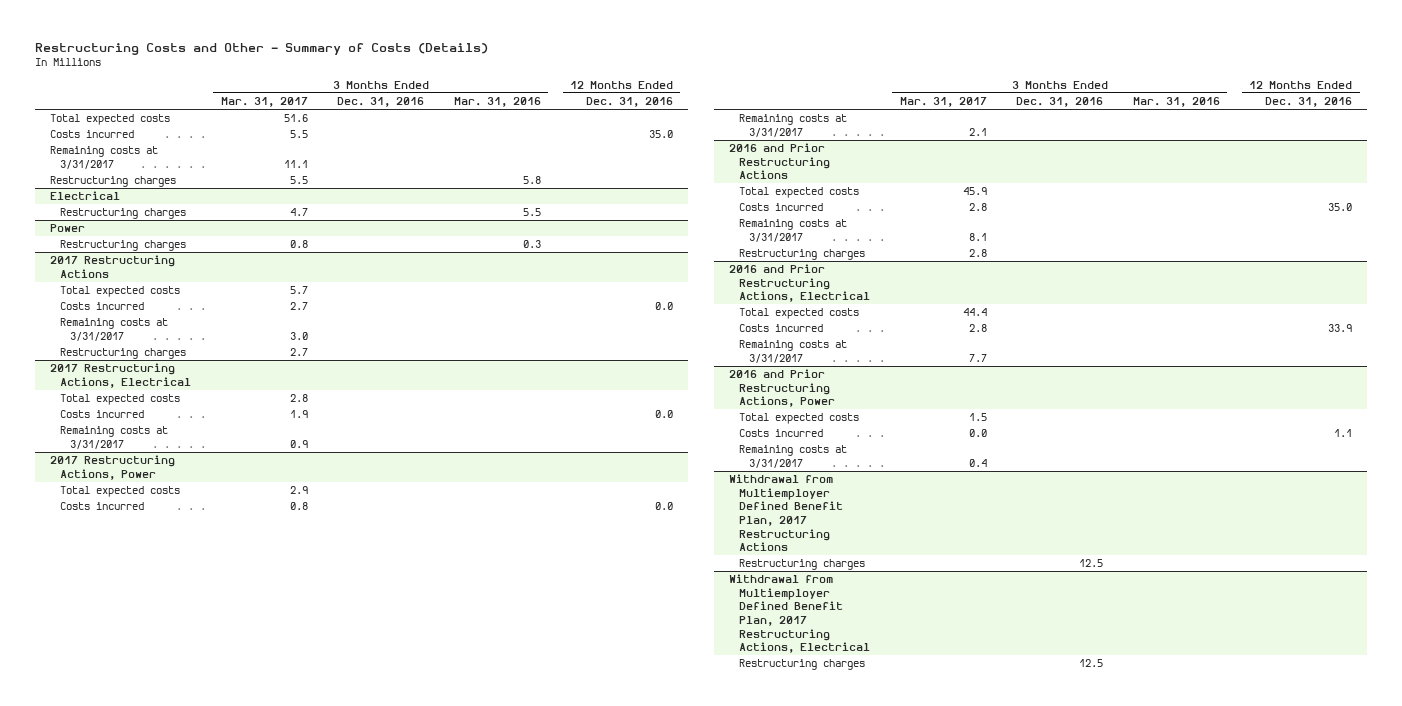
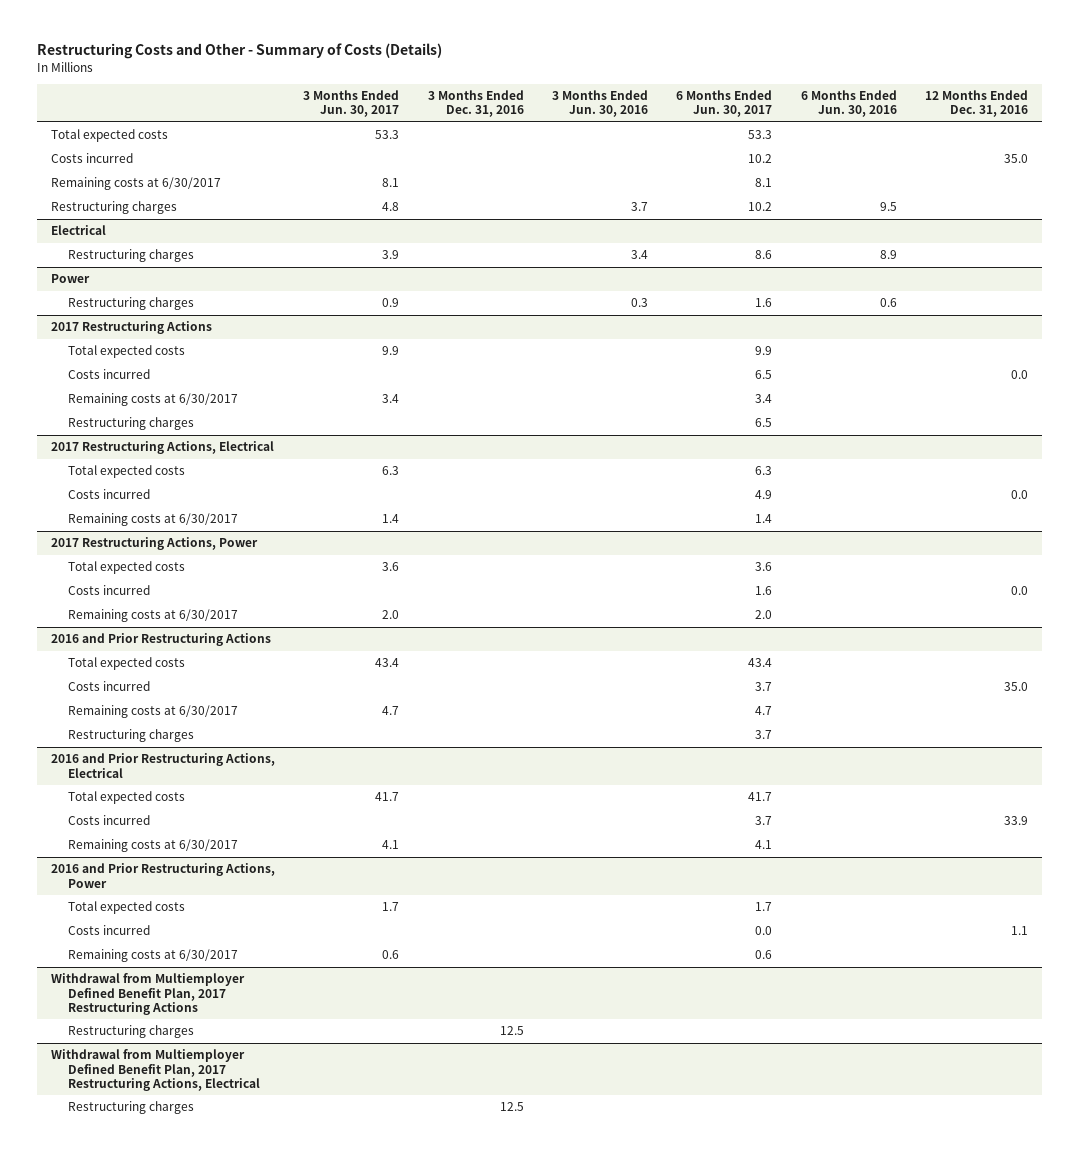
- | 3 Months Ended Mar. 31, 2017 | 3 Months Ended Dec. 31, 2016 | 3 Months Ended Mar. 31, 2016 | 12 Months Ended Dec. 31, 2016
+ | 3 Months Ended Jun. 30, 2017 | 3 Months Ended Dec. 31, 2016 | 3 Months Ended Jun. 30, 2016 | 6 Months Ended Jun. 30, 2017 | 6 Months Ended Jun. 30, 2016 | 12 Months Ended Dec. 31, 2016
- Remaining costs at 3/31/2017 | 11.1 | | |
+ Remaining costs at 6/30/2017 | 8.1 | | | 8.1 | |
@ 2017 Restructuring Actions
- Remaining costs at 3/31/2017 | 3.0 | | |
+ Remaining costs at 6/30/2017 | 3.4 | | | 3.4 | |
@ 2017 Restructuring Actions, Electrical
- Remaining costs at 3/31/2017 | 0.9 | | |
+ Remaining costs at 6/30/2017 | 1.4 | | | 1.4 | |
@ 2017 Restructuring Actions, Power
- Remaining costs at 3/31/2017 | 2.1 | | |
+ Remaining costs at 6/30/2017 | 2.0 | | | 2.0 | |
@ 2016 and Prior Restructuring Actions
- Remaining costs at 3/31/2017 | 8.1 | | |
+ Remaining costs at 6/30/2017 | 4.7 | | | 4.7 | |
@ 2016 and Prior Restructuring Actions, Electrical
- Remaining costs at 3/31/2017 | 7.7 | | |
+ Remaining costs at 6/30/2017 | 4.1 | | | 4.1 | |
@ 2016 and Prior Restructuring Actions, Power
- Remaining costs at 3/31/2017 | 0.4 | | |
+ Remaining costs at 6/30/2017 | 0.6 | | | 0.6 | |

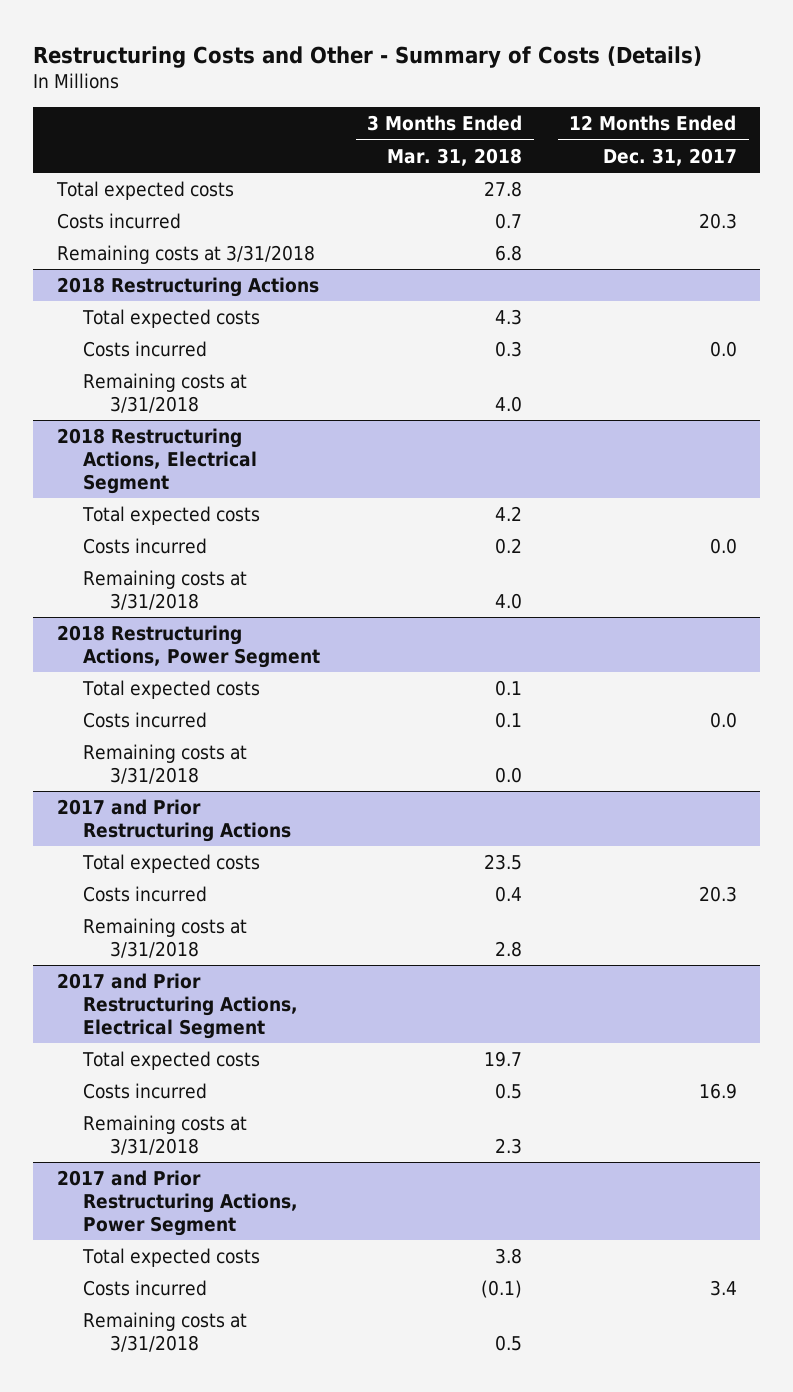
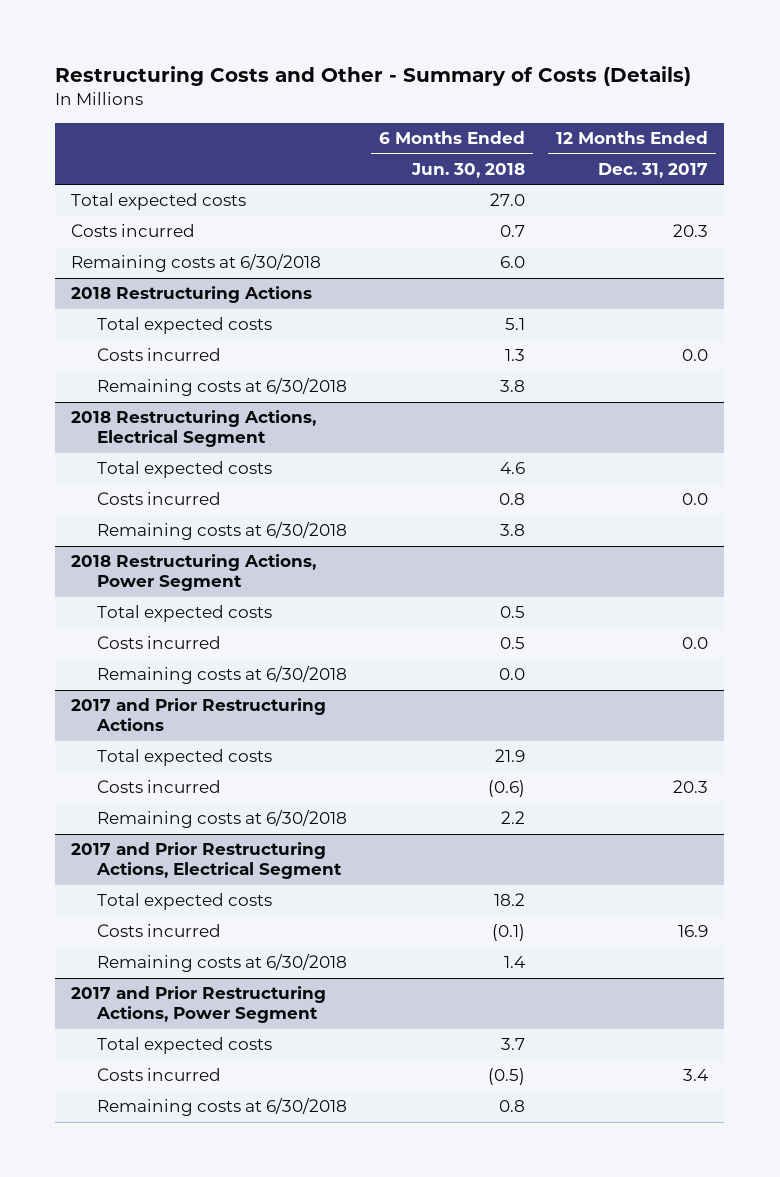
- | 3 Months Ended Mar. 31, 2018 | 12 Months Ended Dec. 31, 2017
+ | 6 Months Ended Jun. 30, 2018 | 12 Months Ended Dec. 31, 2017
- Remaining costs at 3/31/2018 | 6.8 |
+ Remaining costs at 6/30/2018 | 6.0 |
@ 2018 Restructuring Actions
- Remaining costs at 3/31/2018 | 4.0 |
+ Remaining costs at 6/30/2018 | 3.8 |
@ 2018 Restructuring Actions, Electrical Segment
- Remaining costs at 3/31/2018 | 4.0 |
+ Remaining costs at 6/30/2018 | 3.8 |
@ 2018 Restructuring Actions, Power Segment
- Remaining costs at 3/31/2018 | 0.0 |
+ Remaining costs at 6/30/2018 | 0.0 |
@ 2017 and Prior Restructuring Actions
- Remaining costs at 3/31/2018 | 2.8 |
+ Remaining costs at 6/30/2018 | 2.2 |
@ 2017 and Prior Restructuring Actions, Electrical Segment
- Remaining costs at 3/31/2018 | 2.3 |
+ Remaining costs at 6/30/2018 | 1.4 |
@ 2017 and Prior Restructuring Actions, Power Segment
- Remaining costs at 3/31/2018 | 0.5 |
+ Remaining costs at 6/30/2018 | 0.8 |

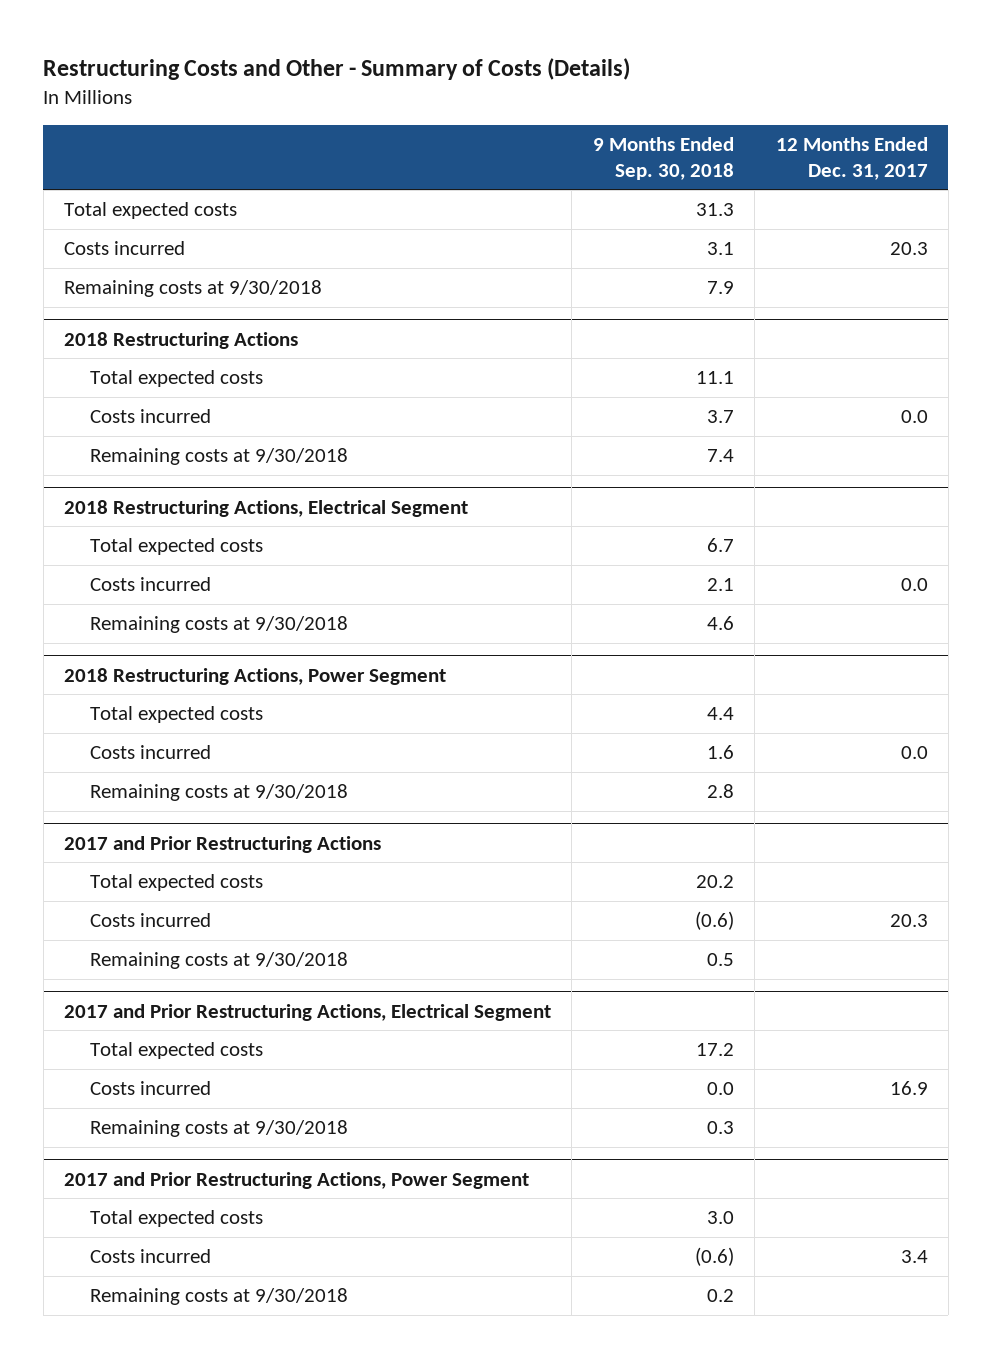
- | 6 Months Ended Jun. 30, 2018 | 12 Months Ended Dec. 31, 2017
+ | 9 Months Ended Sep. 30, 2018 | 12 Months Ended Dec. 31, 2017
- Remaining costs at 6/30/2018 | 6.0 |
+ Remaining costs at 9/30/2018 | 7.9 |
@ 2018 Restructuring Actions
- Remaining costs at 6/30/2018 | 3.8 |
+ Remaining costs at 9/30/2018 | 7.4 |
@ 2018 Restructuring Actions, Electrical Segment
- Remaining costs at 6/30/2018 | 3.8 |
+ Remaining costs at 9/30/2018 | 4.6 |
@ 2018 Restructuring Actions, Power Segment
- Remaining costs at 6/30/2018 | 0.0 |
+ Remaining costs at 9/30/2018 | 2.8 |
@ 2017 and Prior Restructuring Actions
- Remaining costs at 6/30/2018 | 2.2 |
+ Remaining costs at 9/30/2018 | 0.5 |
@ 2017 and Prior Restructuring Actions, Electrical Segment
- Remaining costs at 6/30/2018 | 1.4 |
+ Remaining costs at 9/30/2018 | 0.3 |
@ 2017 and Prior Restructuring Actions, Power Segment
- Remaining costs at 6/30/2018 | 0.8 |
+ Remaining costs at 9/30/2018 | 0.2 |

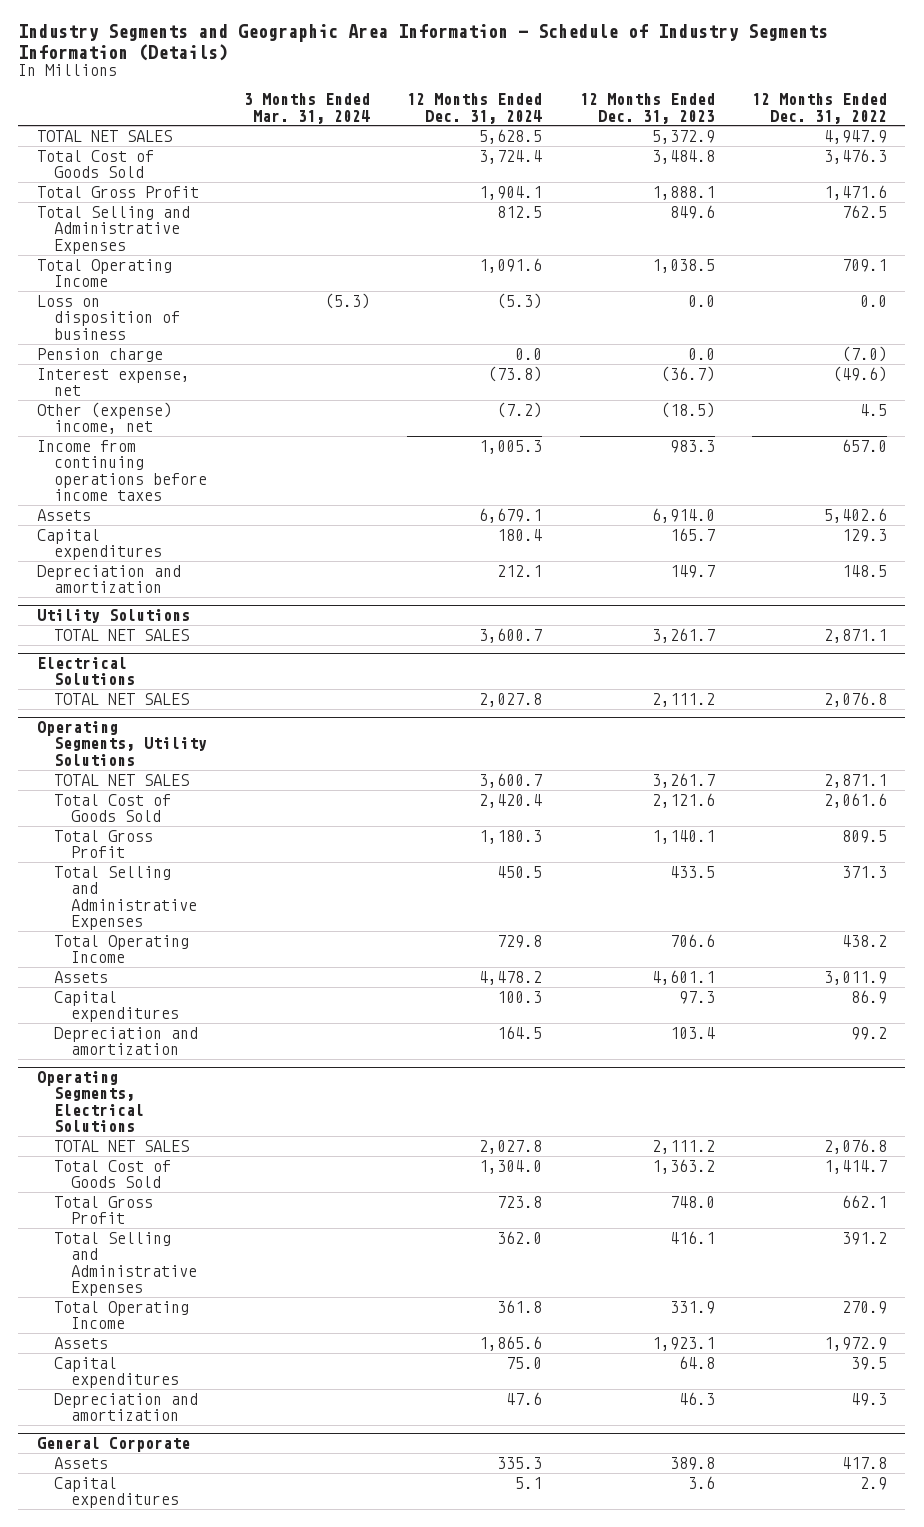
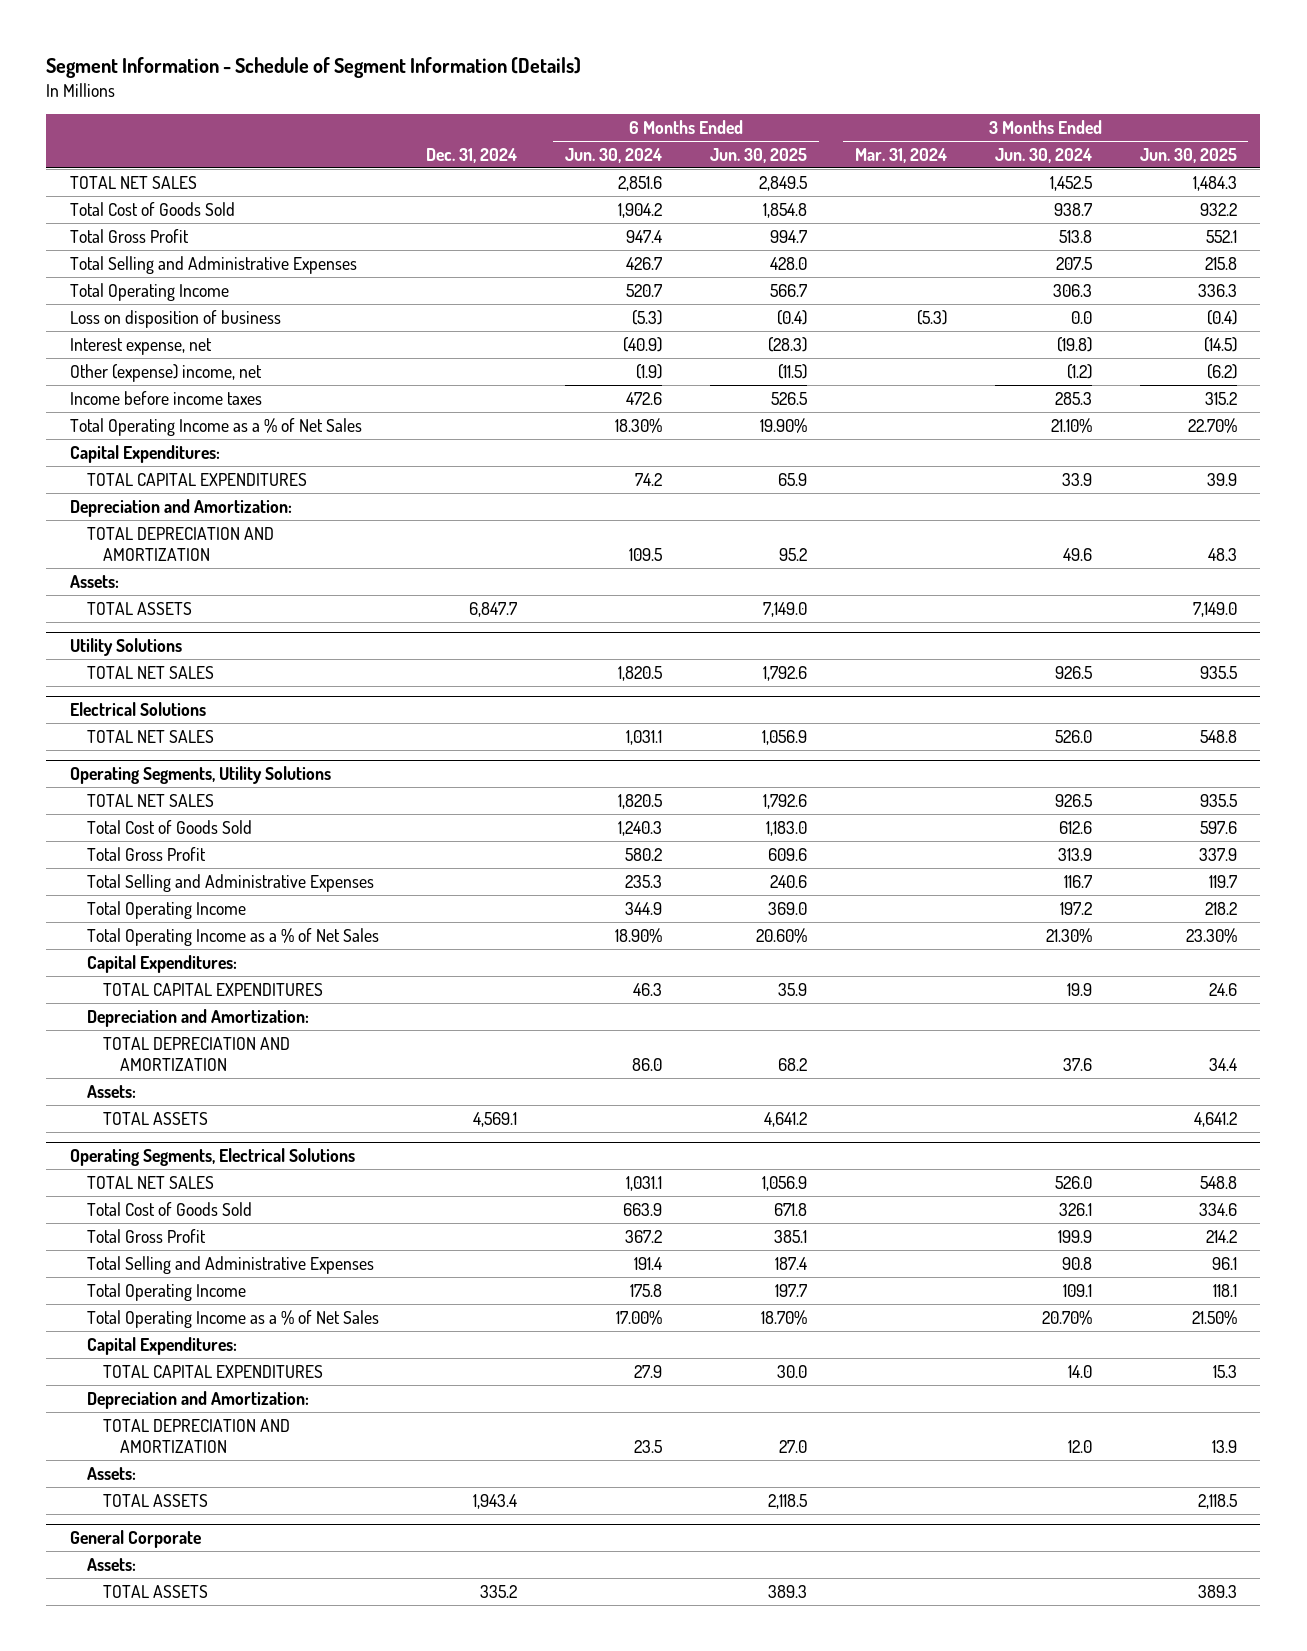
- Industry Segments and Geographic Area Information - Schedule of Industry Segments Information (Details)
+ Segment Information - Schedule of Segment Information (Details)
- | 3 Months Ended Mar. 31, 2024 | 12 Months Ended Dec. 31, 2024 | 12 Months Ended Dec. 31, 2023 | 12 Months Ended Dec. 31, 2022
+ | Dec. 31, 2024 | 6 Months Ended Jun. 30, 2024 | 6 Months Ended Jun. 30, 2025 | 3 Months Ended Mar. 31, 2024 | 3 Months Ended Jun. 30, 2024 | 3 Months Ended Jun. 30, 2025
- Pension charge | | 0.0 | 0.0 | (7.0)
- Income from continuing operations before income taxes | | 1,005.3 | 983.3 | 657.0
- Assets | | 6,679.1 | 6,914.0 | 5,402.6
- Capital expenditures | | 180.4 | 165.7 | 129.3
- Depreciation and amortization | | 212.1 | 149.7 | 148.5
+ Income before income taxes | | 472.6 | 526.5 | | 285.3 | 315.2
+ Total Operating Income as a % of Net Sales | | 18.30% | 19.90% | | 21.10% | 22.70%
+ Capital Expenditures:
+ TOTAL CAPITAL EXPENDITURES | | 74.2 | 65.9 | | 33.9 | 39.9
+ Depreciation and Amortization:
+ TOTAL DEPRECIATION AND AMORTIZATION | | 109.5 | 95.2 | | 49.6 | 48.3
+ Assets:
+ TOTAL ASSETS | 6,847.7 | | 7,149.0 | | | 7,149.0
@ Operating Segments, Utility Solutions
- Assets | | 4,478.2 | 4,601.1 | 3,011.9
- Capital expenditures | | 100.3 | 97.3 | 86.9
- Depreciation and amortization | | 164.5 | 103.4 | 99.2
+ Total Operating Income as a % of Net Sales | | 18.90% | 20.60% | | 21.30% | 23.30%
+ Capital Expenditures:
+ TOTAL CAPITAL EXPENDITURES | | 46.3 | 35.9 | | 19.9 | 24.6
+ Depreciation and Amortization:
+ TOTAL DEPRECIATION AND AMORTIZATION | | 86.0 | 68.2 | | 37.6 | 34.4
+ Assets:
+ TOTAL ASSETS | 4,569.1 | | 4,641.2 | | | 4,641.2
@ Operating Segments, Electrical Solutions
- Assets | | 1,865.6 | 1,923.1 | 1,972.9
- Capital expenditures | | 75.0 | 64.8 | 39.5
- Depreciation and amortization | | 47.6 | 46.3 | 49.3
+ Total Operating Income as a % of Net Sales | | 17.00% | 18.70% | | 20.70% | 21.50%
+ Capital Expenditures:
+ TOTAL CAPITAL EXPENDITURES | | 27.9 | 30.0 | | 14.0 | 15.3
+ Depreciation and Amortization:
+ TOTAL DEPRECIATION AND AMORTIZATION | | 23.5 | 27.0 | | 12.0 | 13.9
+ Assets:
+ TOTAL ASSETS | 1,943.4 | | 2,118.5 | | | 2,118.5
@ General Corporate
- Assets | | 335.3 | 389.8 | 417.8
- Capital expenditures | | 5.1 | 3.6 | 2.9
+ Assets:
+ TOTAL ASSETS | 335.2 | | 389.3 | | | 389.3

